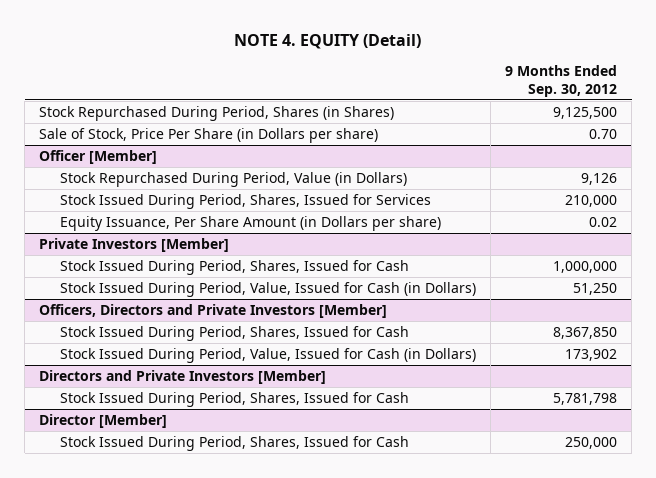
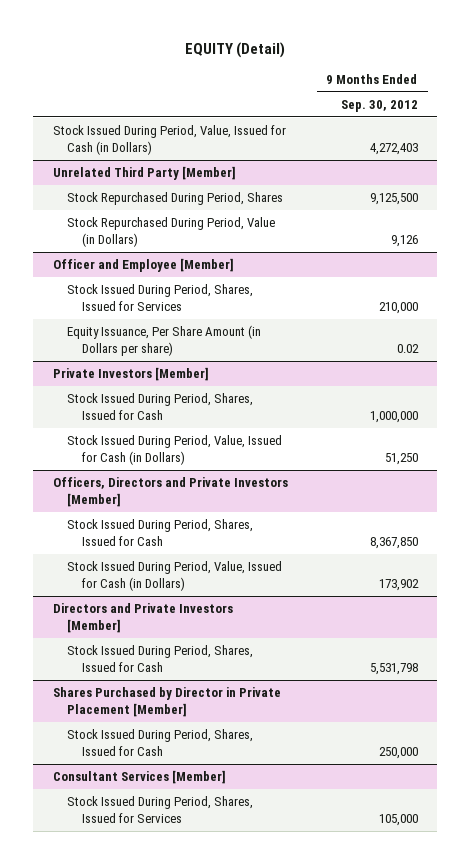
- NOTE 4. EQUITY (Detail)
+ EQUITY (Detail)
- Stock Repurchased During Period, Shares (in Shares) | 9,125,500
- Sale of Stock, Price Per Share (in Dollars per share) | 0.70
- Officer [Member]
+ Stock Issued During Period, Value, Issued for Cash (in Dollars) | 4,272,403
+ Unrelated Third Party [Member]
+ Stock Repurchased During Period, Shares | 9,125,500
+ Officer and Employee [Member]
@ Directors and Private Investors [Member]
- Stock Issued During Period, Shares, Issued for Cash | 5,781,798
- Director [Member]
@ Directors and Private Investors [Member]
+ Stock Issued During Period, Shares, Issued for Cash | 5,531,798
+ Shares Purchased by Director in Private Placement [Member]
+ Consultant Services [Member]
+ Stock Issued During Period, Shares, Issued for Services | 105,000

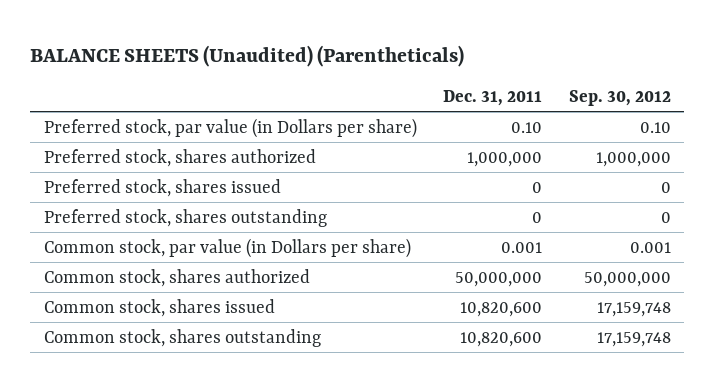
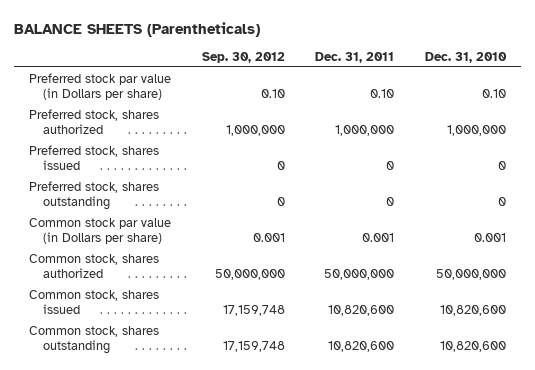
- BALANCE SHEETS (Unaudited) (Parentheticals)
+ BALANCE SHEETS (Parentheticals)
- | Dec. 31, 2011 | Sep. 30, 2012
+ | Sep. 30, 2012 | Dec. 31, 2011 | Dec. 31, 2010
- Preferred stock, par value (in Dollars per share) | 0.10 | 0.10
+ Preferred stock par value (in Dollars per share) | 0.10 | 0.10 | 0.10
- Common stock, par value (in Dollars per share) | 0.001 | 0.001
+ Common stock par value (in Dollars per share) | 0.001 | 0.001 | 0.001

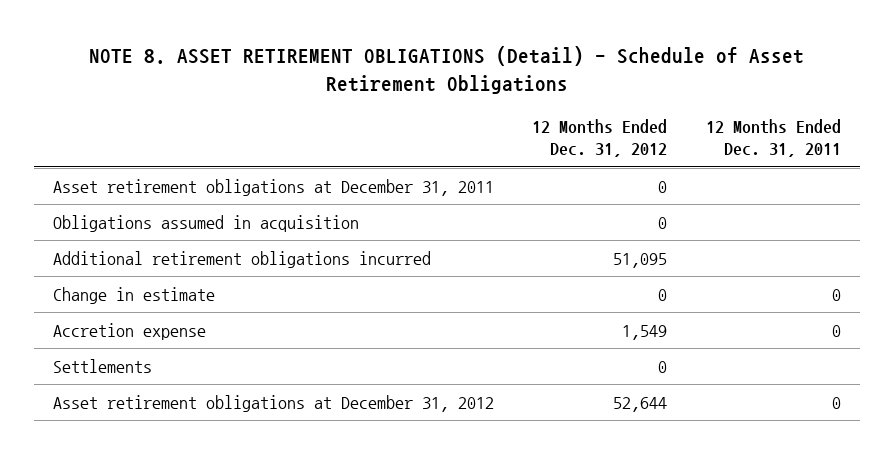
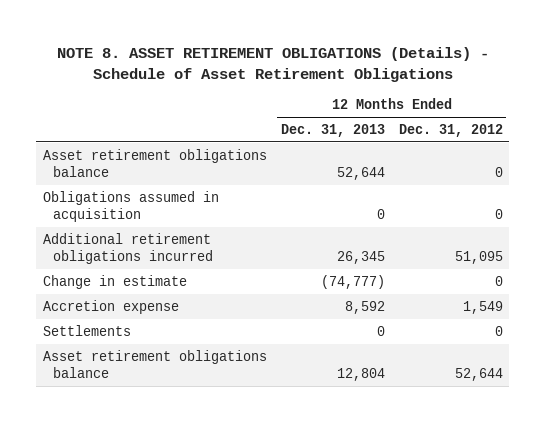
- NOTE 8. ASSET RETIREMENT OBLIGATIONS (Detail) - Schedule of Asset Retirement Obligations
+ NOTE 8. ASSET RETIREMENT OBLIGATIONS (Details) - Schedule of Asset Retirement Obligations
- | 12 Months Ended Dec. 31, 2012 | 12 Months Ended Dec. 31, 2011
+ | 12 Months Ended Dec. 31, 2013 | 12 Months Ended Dec. 31, 2012
- Asset retirement obligations at December 31, 2011 | 0 |
+ Asset retirement obligations balance | 52,644 | 0
- Asset retirement obligations at December 31, 2012 | 52,644 | 0
+ Asset retirement obligations balance | 12,804 | 52,644

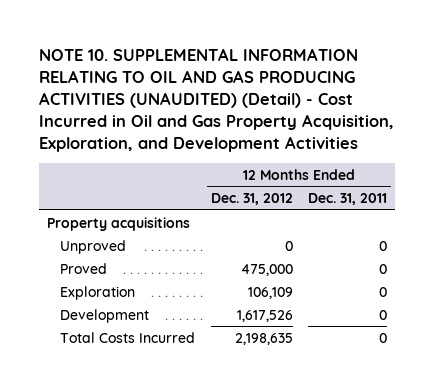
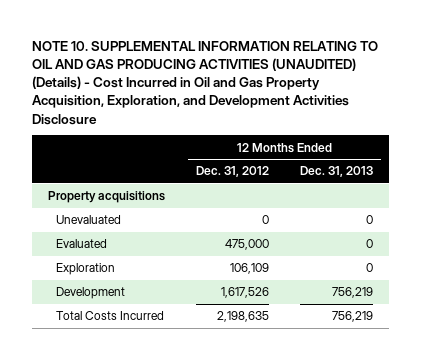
- NOTE 10. SUPPLEMENTAL INFORMATION RELATING TO OIL AND GAS PRODUCING ACTIVITIES (UNAUDITED) (Detail) - Cost Incurred in Oil and Gas Property Acquisition, Exploration, and Development Activities
+ NOTE 10. SUPPLEMENTAL INFORMATION RELATING TO OIL AND GAS PRODUCING ACTIVITIES (UNAUDITED) (Details) - Cost Incurred in Oil and Gas Property Acquisition, Exploration, and Development Activities Disclosure
- | 12 Months Ended Dec. 31, 2012 | 12 Months Ended Dec. 31, 2011
+ | 12 Months Ended Dec. 31, 2012 | 12 Months Ended Dec. 31, 2013
- Unproved | 0 | 0
- Proved | 475,000 | 0
+ Unevaluated | 0 | 0
+ Evaluated | 475,000 | 0

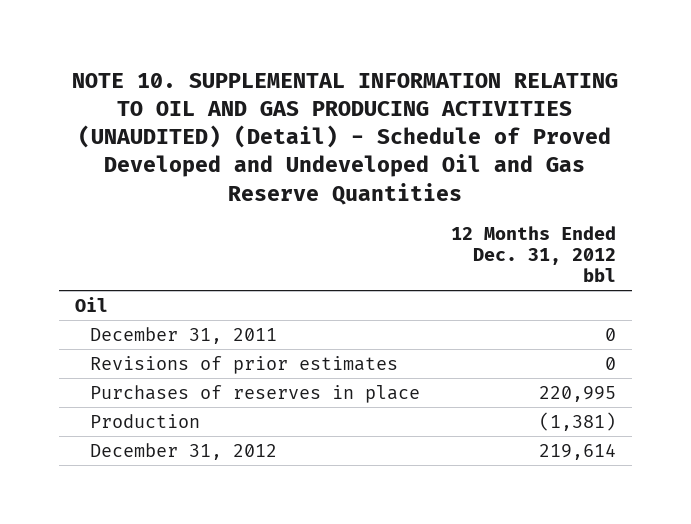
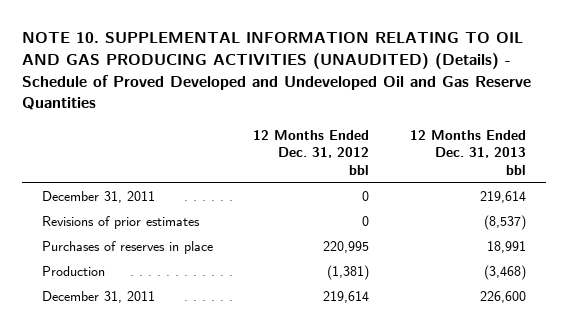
- NOTE 10. SUPPLEMENTAL INFORMATION RELATING TO OIL AND GAS PRODUCING ACTIVITIES (UNAUDITED) (Detail) - Schedule of Proved Developed and Undeveloped Oil and Gas Reserve Quantities
+ NOTE 10. SUPPLEMENTAL INFORMATION RELATING TO OIL AND GAS PRODUCING ACTIVITIES (UNAUDITED) (Details) - Schedule of Proved Developed and Undeveloped Oil and Gas Reserve Quantities
- | 12 Months Ended Dec. 31, 2012 bbl
+ | 12 Months Ended Dec. 31, 2012 bbl | 12 Months Ended Dec. 31, 2013 bbl
- Oil
- December 31, 2012 | 219,614
+ December 31, 2011 | 219,614 | 226,600

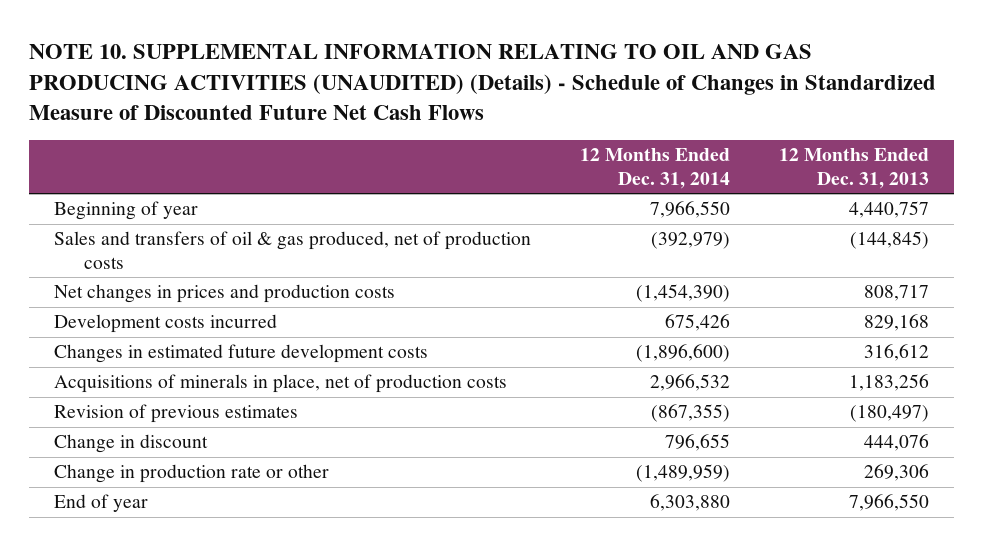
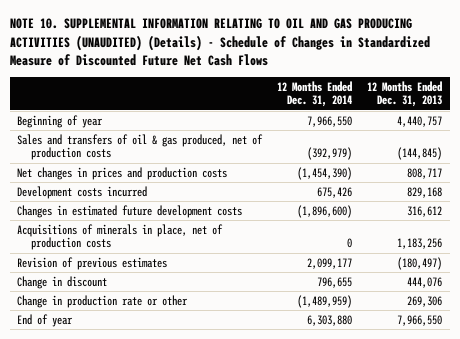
- Acquisitions of minerals in place, net of production costs | 2,966,532 | 1,183,256
- Revision of previous estimates | (867,355) | (180,497)
+ Acquisitions of minerals in place, net of production costs | 0 | 1,183,256
+ Revision of previous estimates | 2,099,177 | (180,497)

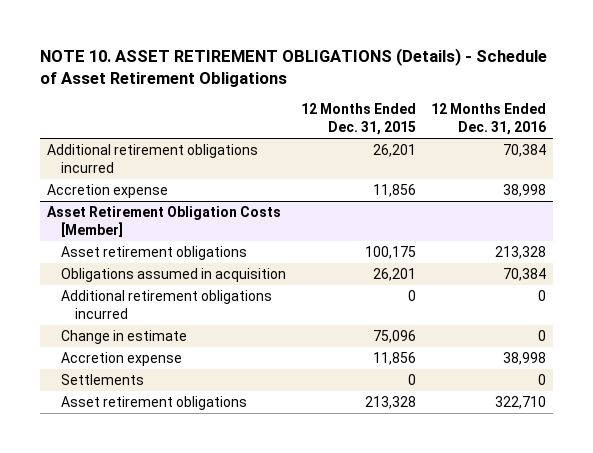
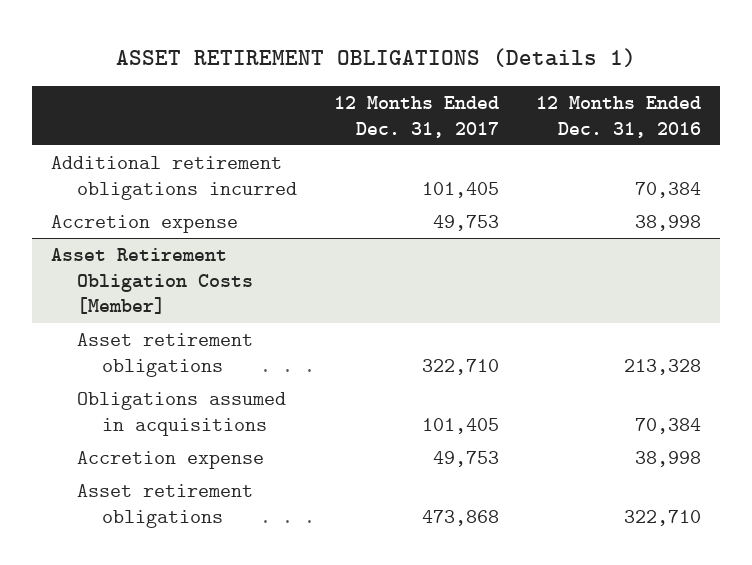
- NOTE 10. ASSET RETIREMENT OBLIGATIONS (Details) - Schedule of Asset Retirement Obligations
+ ASSET RETIREMENT OBLIGATIONS (Details 1)
- | 12 Months Ended Dec. 31, 2015 | 12 Months Ended Dec. 31, 2016
+ | 12 Months Ended Dec. 31, 2017 | 12 Months Ended Dec. 31, 2016
@ Asset Retirement Obligation Costs [Member]
- Obligations assumed in acquisition | 26,201 | 70,384
- Additional retirement obligations incurred | 0 | 0
- Change in estimate | 75,096 | 0
+ Obligations assumed in acquisitions | 101,405 | 70,384
- Settlements | 0 | 0

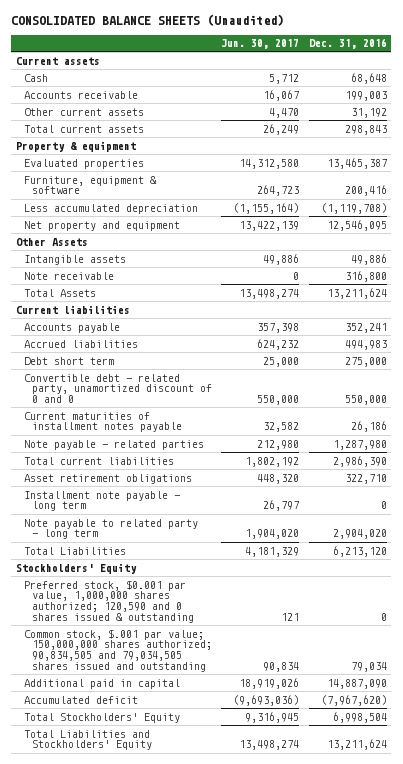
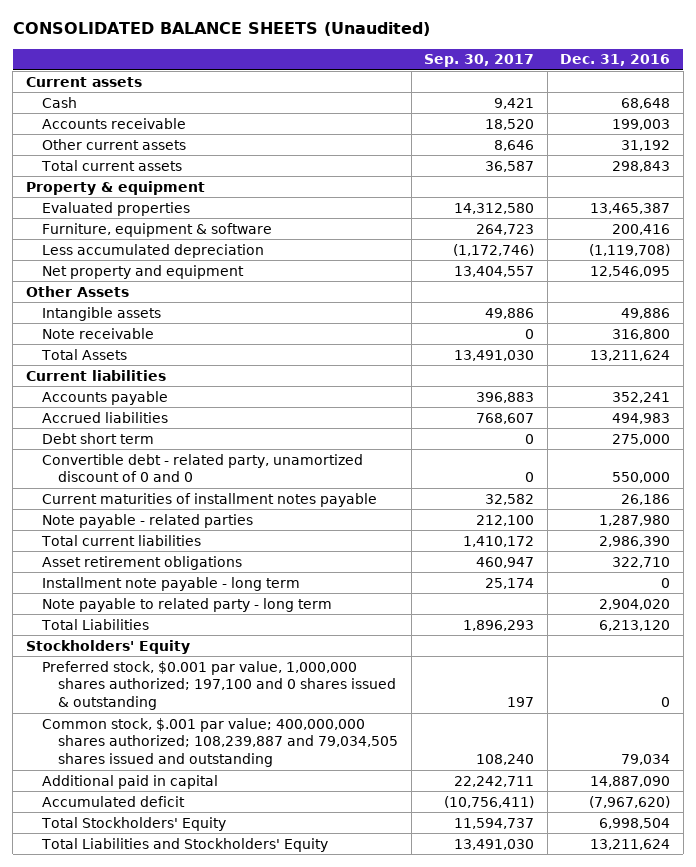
- | Jun. 30, 2017 | Dec. 31, 2016
+ | Sep. 30, 2017 | Dec. 31, 2016
- Preferred stock, $0.001 par value, 1,000,000 shares authorized; 120,590 and 0 shares issued & outstanding | 121 | 0
- Common stock, $.001 par value; 150,000,000 shares authorized; 90,834,505 and 79,034,505 shares issued and outstanding | 90,834 | 79,034
+ Preferred stock, $0.001 par value, 1,000,000 shares authorized; 197,100 and 0 shares issued & outstanding | 197 | 0
+ Common stock, $.001 par value; 400,000,000 shares authorized; 108,239,887 and 79,034,505 shares issued and outstanding | 108,240 | 79,034

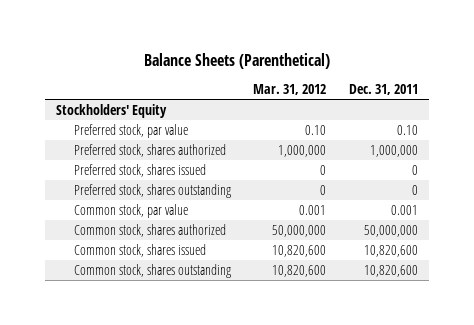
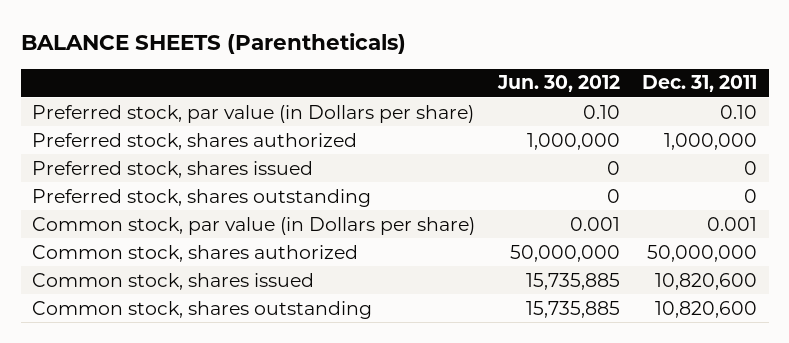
- Balance Sheets (Parenthetical)
+ BALANCE SHEETS (Parentheticals)
- | Mar. 31, 2012 | Dec. 31, 2011
+ | Jun. 30, 2012 | Dec. 31, 2011
- Stockholders' Equity
- Preferred stock, par value | 0.10 | 0.10
+ Preferred stock, par value (in Dollars per share) | 0.10 | 0.10
- Common stock, par value | 0.001 | 0.001
+ Common stock, par value (in Dollars per share) | 0.001 | 0.001

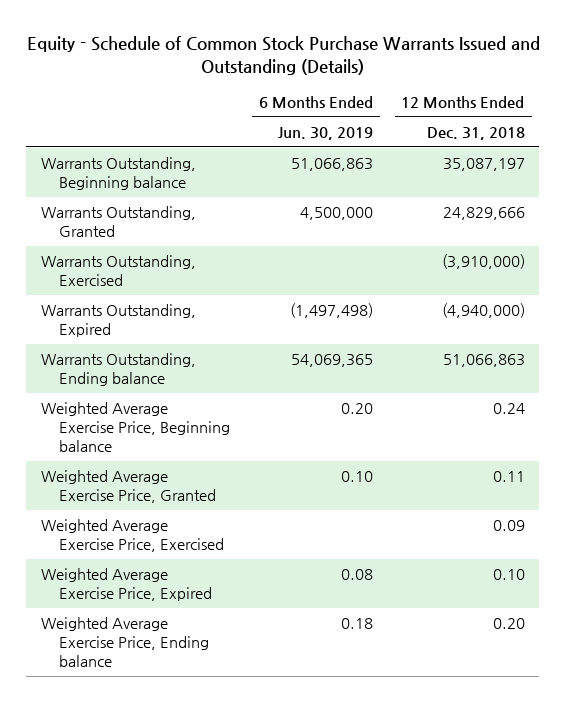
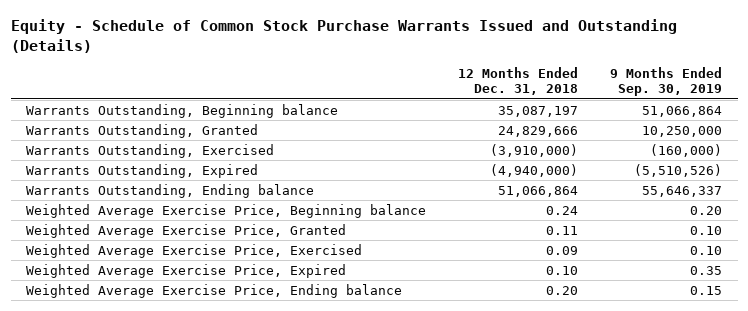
- | 6 Months Ended Jun. 30, 2019 | 12 Months Ended Dec. 31, 2018
+ | 12 Months Ended Dec. 31, 2018 | 9 Months Ended Sep. 30, 2019
- Warrants Outstanding, Ending balance | 54,069,365 | 51,066,863
+ Warrants Outstanding, Ending balance | 51,066,864 | 55,646,337

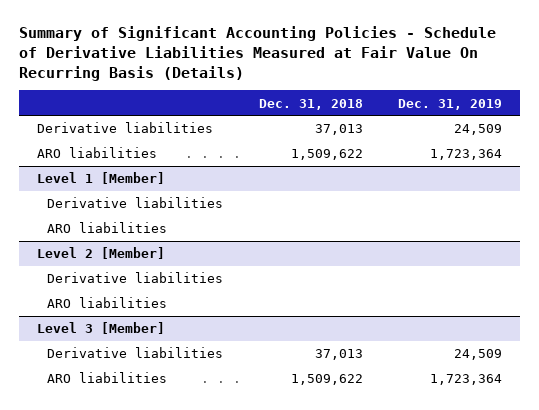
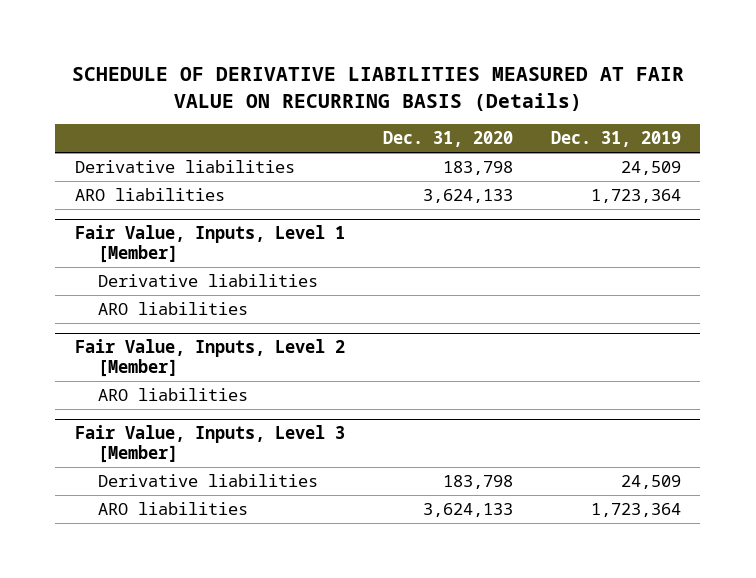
- Summary of Significant Accounting Policies - Schedule of Derivative Liabilities Measured at Fair Value On Recurring Basis (Details)
+ SCHEDULE OF DERIVATIVE LIABILITIES MEASURED AT FAIR VALUE ON RECURRING BASIS (Details)
- | Dec. 31, 2018 | Dec. 31, 2019
+ | Dec. 31, 2020 | Dec. 31, 2019
- Level 1 [Member]
+ Fair Value, Inputs, Level 1 [Member]
- Level 2 [Member]
- Derivative liabilities
+ Fair Value, Inputs, Level 2 [Member]
- Level 3 [Member]
+ Fair Value, Inputs, Level 3 [Member]

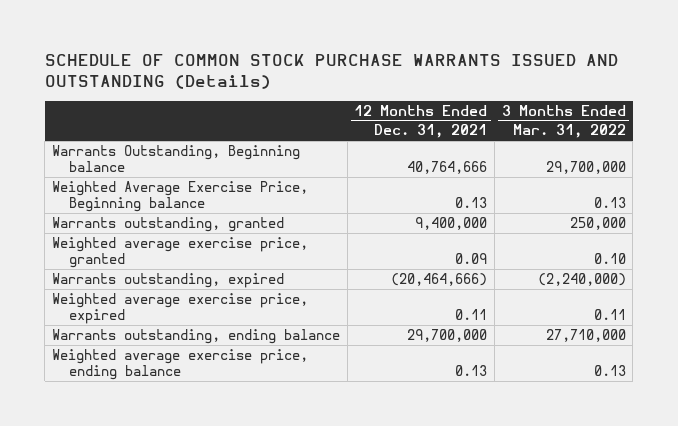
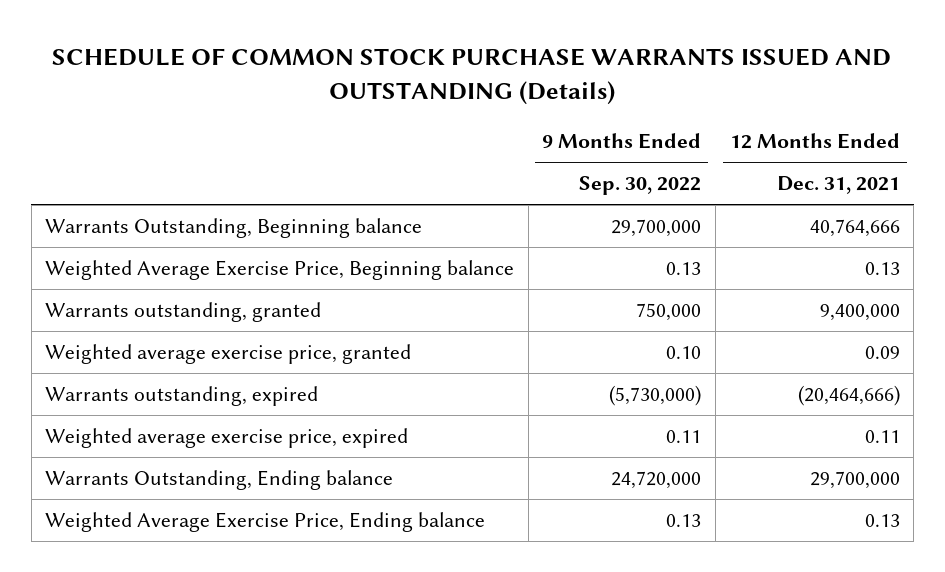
- | 12 Months Ended Dec. 31, 2021 | 3 Months Ended Mar. 31, 2022
+ | 9 Months Ended Sep. 30, 2022 | 12 Months Ended Dec. 31, 2021
- Warrants outstanding, ending balance | 29,700,000 | 27,710,000
- Weighted average exercise price, ending balance | 0.13 | 0.13
+ Warrants Outstanding, Ending balance | 24,720,000 | 29,700,000
+ Weighted Average Exercise Price, Ending balance | 0.13 | 0.13

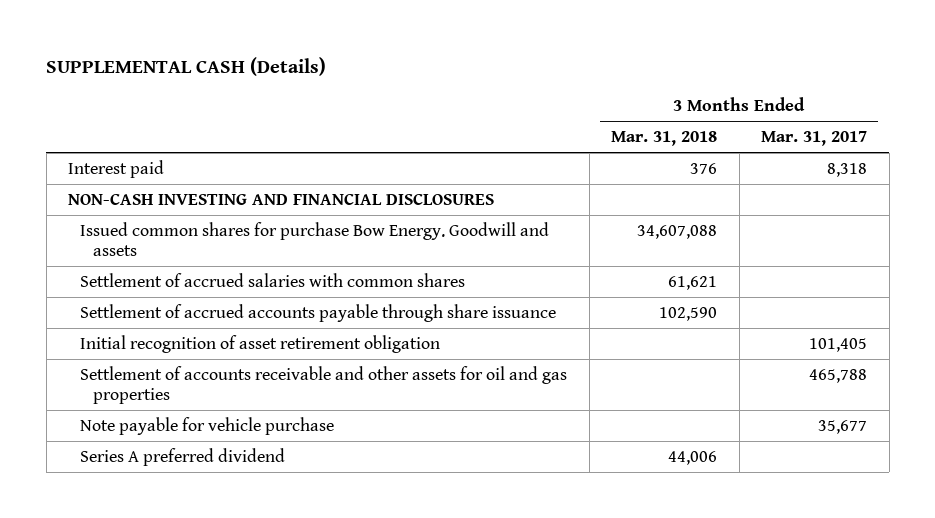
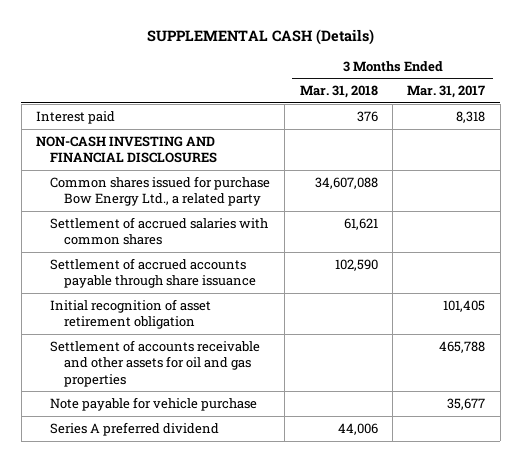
- Issued common shares for purchase Bow Energy. Goodwill and assets | 34,607,088 |
+ Common shares issued for purchase Bow Energy Ltd., a related party | 34,607,088 |

